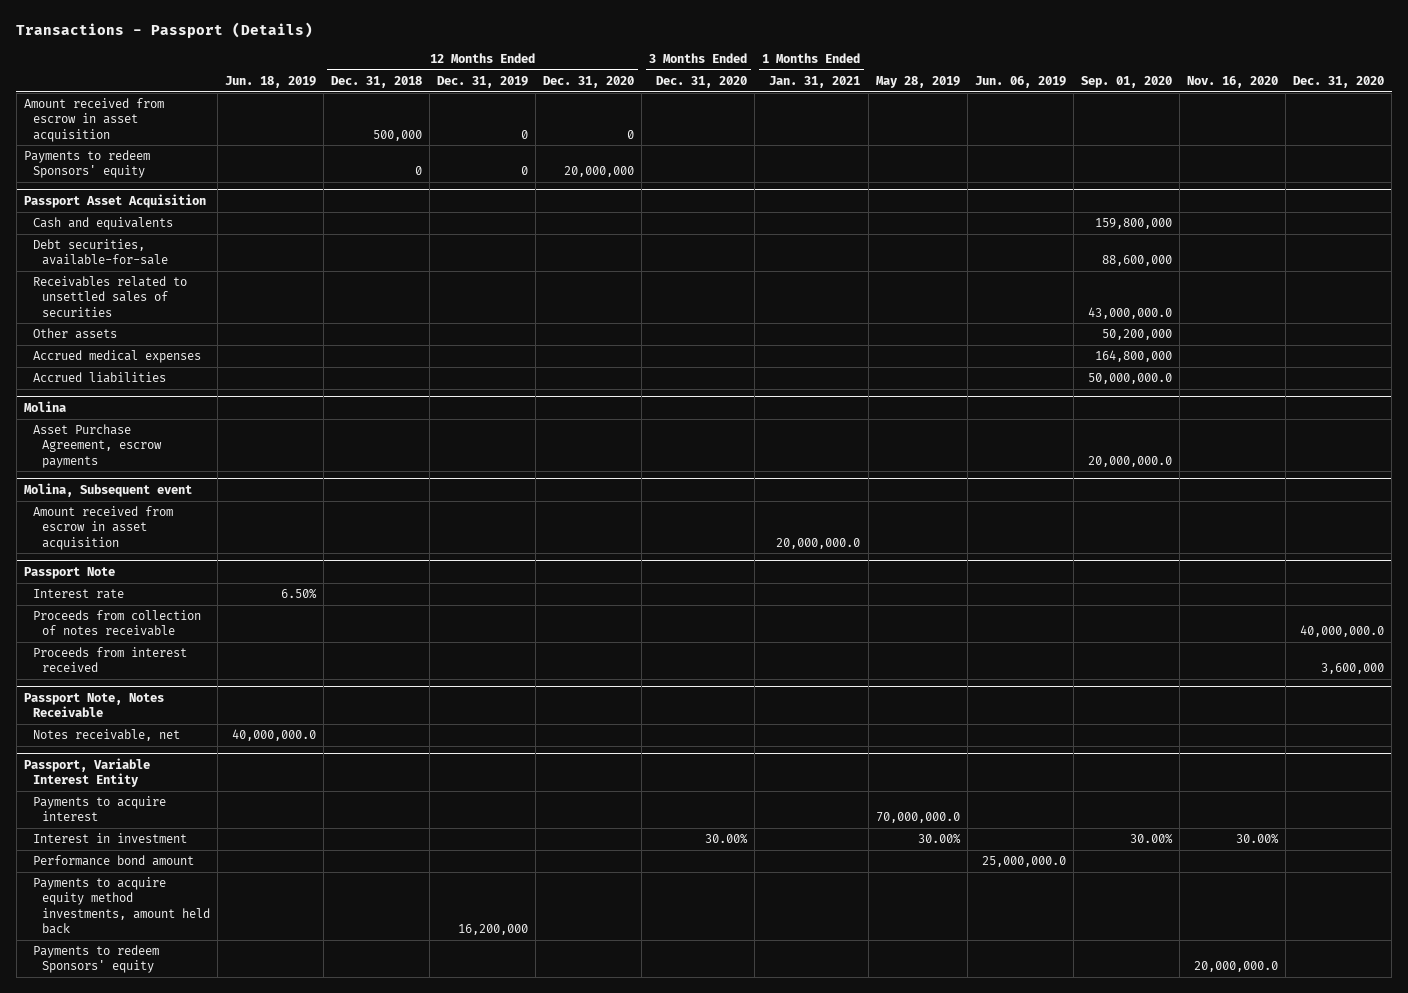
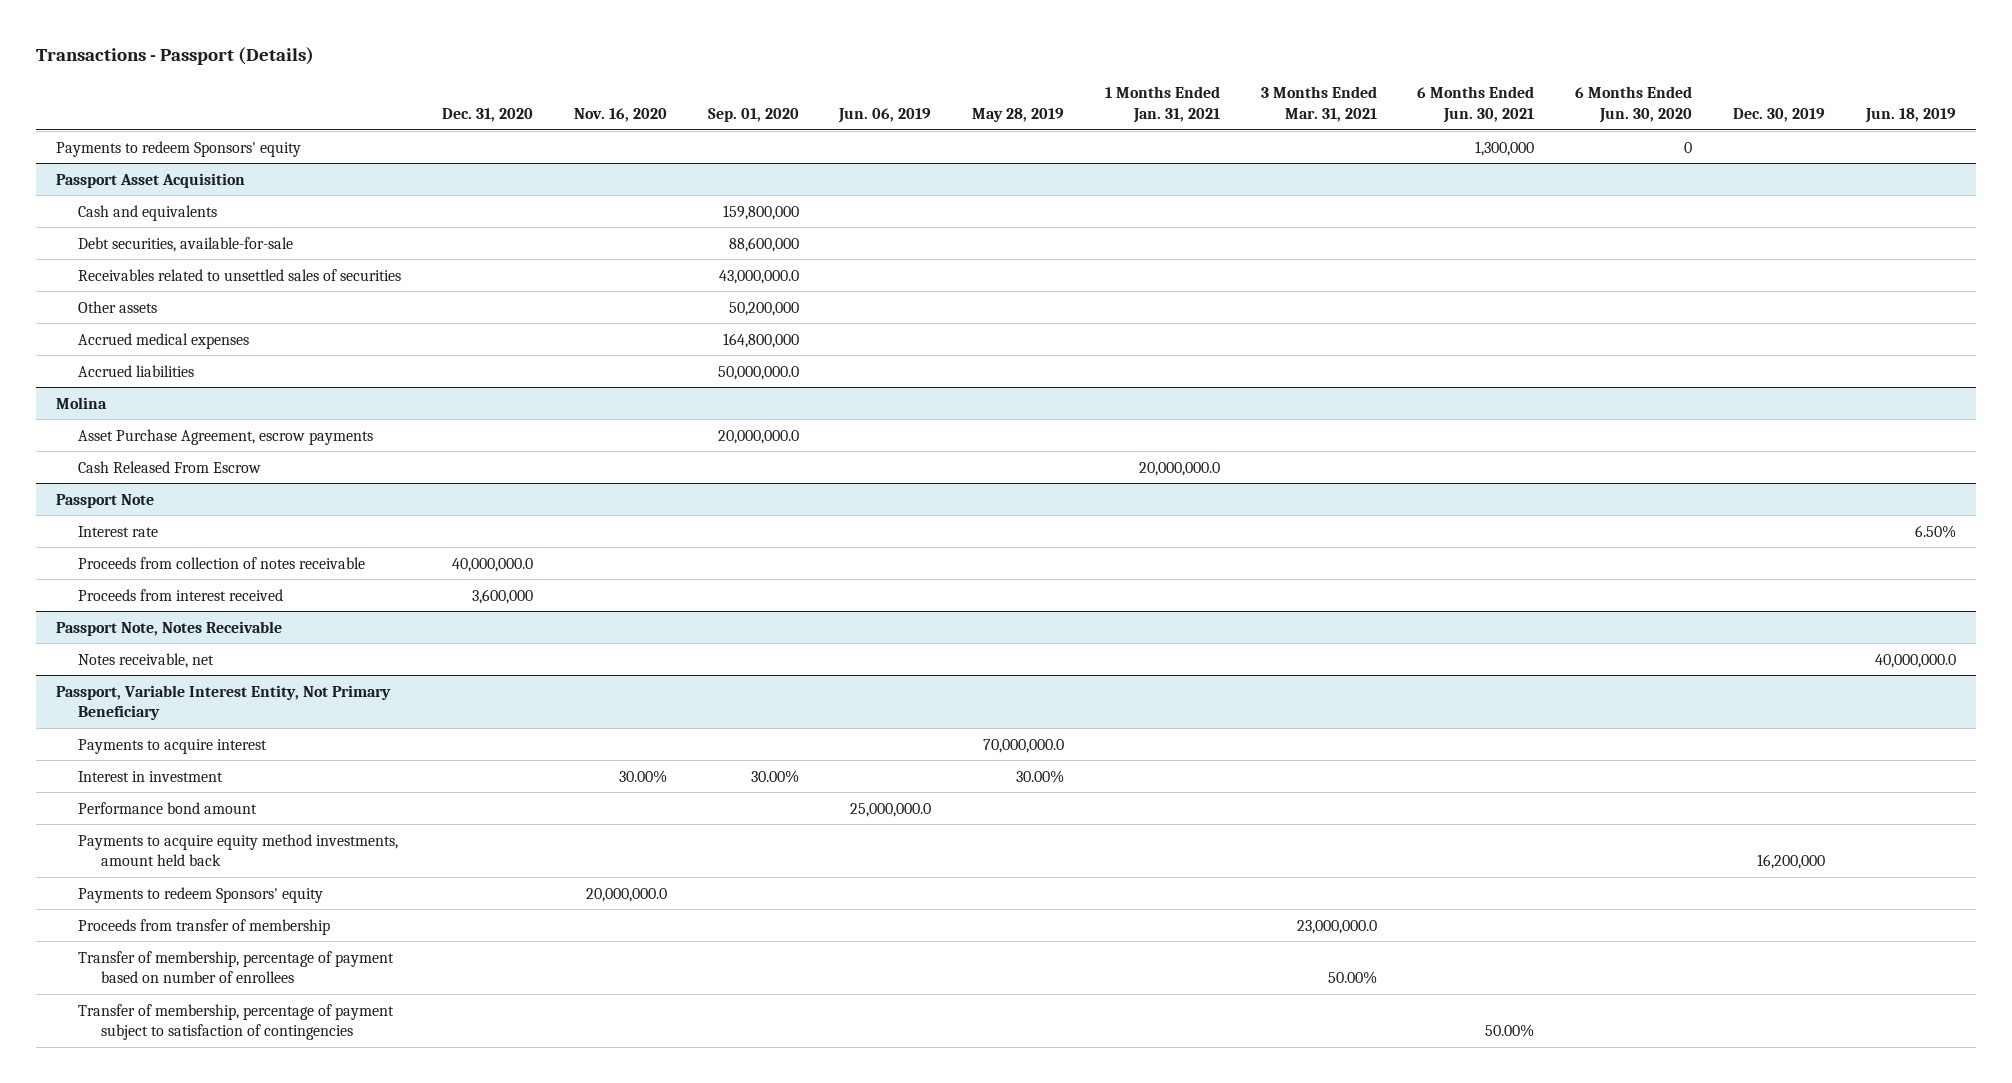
- | Jun. 18, 2019 | 12 Months Ended Dec. 31, 2018 | 12 Months Ended Dec. 31, 2019 | 12 Months Ended Dec. 31, 2020 | 3 Months Ended Dec. 31, 2020 | 1 Months Ended Jan. 31, 2021 | May 28, 2019 | Jun. 06, 2019 | Sep. 01, 2020 | Nov. 16, 2020 | Dec. 31, 2020
+ | Dec. 31, 2020 | Nov. 16, 2020 | Sep. 01, 2020 | Jun. 06, 2019 | May 28, 2019 | 1 Months Ended Jan. 31, 2021 | 3 Months Ended Mar. 31, 2021 | 6 Months Ended Jun. 30, 2021 | 6 Months Ended Jun. 30, 2020 | Dec. 30, 2019 | Jun. 18, 2019
- Amount received from escrow in asset acquisition | | 500,000 | 0 | 0 | | | | | | |
- Molina, Subsequent event
- Amount received from escrow in asset acquisition | | | | | | 20,000,000.0 | | | | |
@ Molina
+ Cash Released From Escrow | | | | | | 20,000,000.0 | | | | |
- Passport, Variable Interest Entity
+ Passport, Variable Interest Entity, Not Primary Beneficiary
+ Proceeds from transfer of membership | | | | | | | 23,000,000.0 | | | |
+ Transfer of membership, percentage of payment based on number of enrollees | | | | | | | 50.00% | | | |
+ Transfer of membership, percentage of payment subject to satisfaction of contingencies | | | | | | | | 50.00% | | |

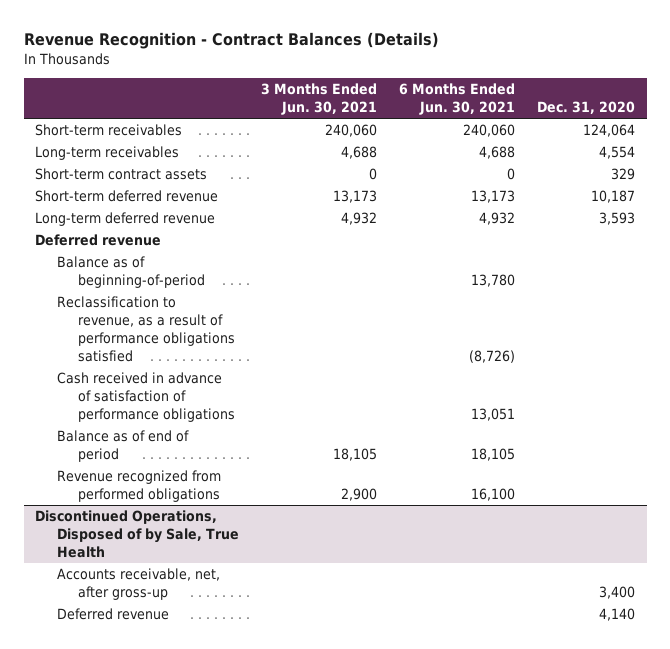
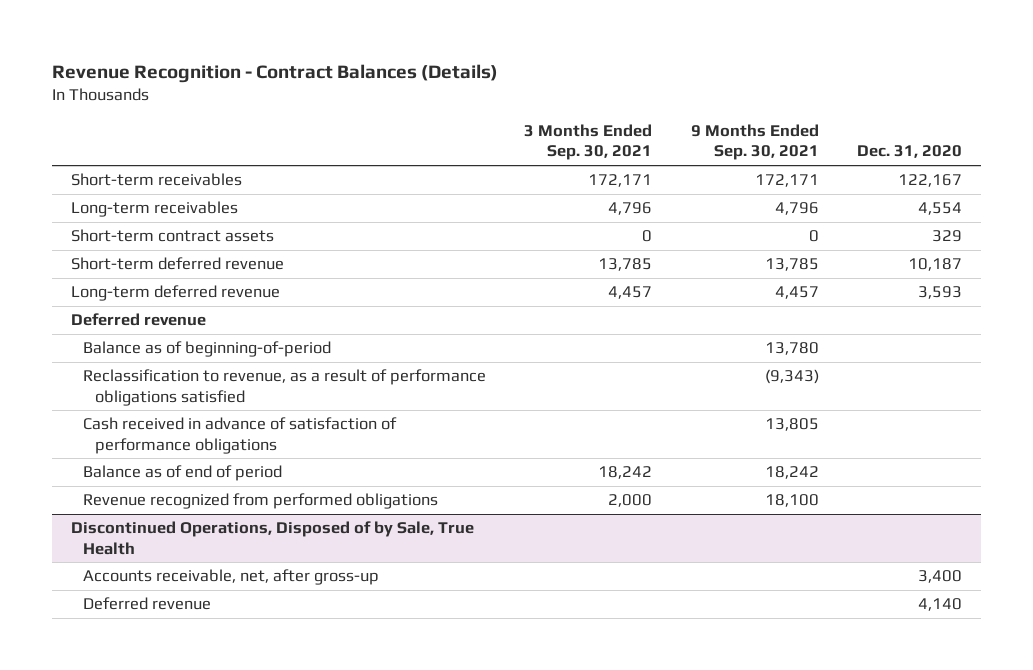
- | 3 Months Ended Jun. 30, 2021 | 6 Months Ended Jun. 30, 2021 | Dec. 31, 2020
+ | 3 Months Ended Sep. 30, 2021 | 9 Months Ended Sep. 30, 2021 | Dec. 31, 2020
- Short-term receivables | 240,060 | 240,060 | 124,064
+ Short-term receivables | 172,171 | 172,171 | 122,167

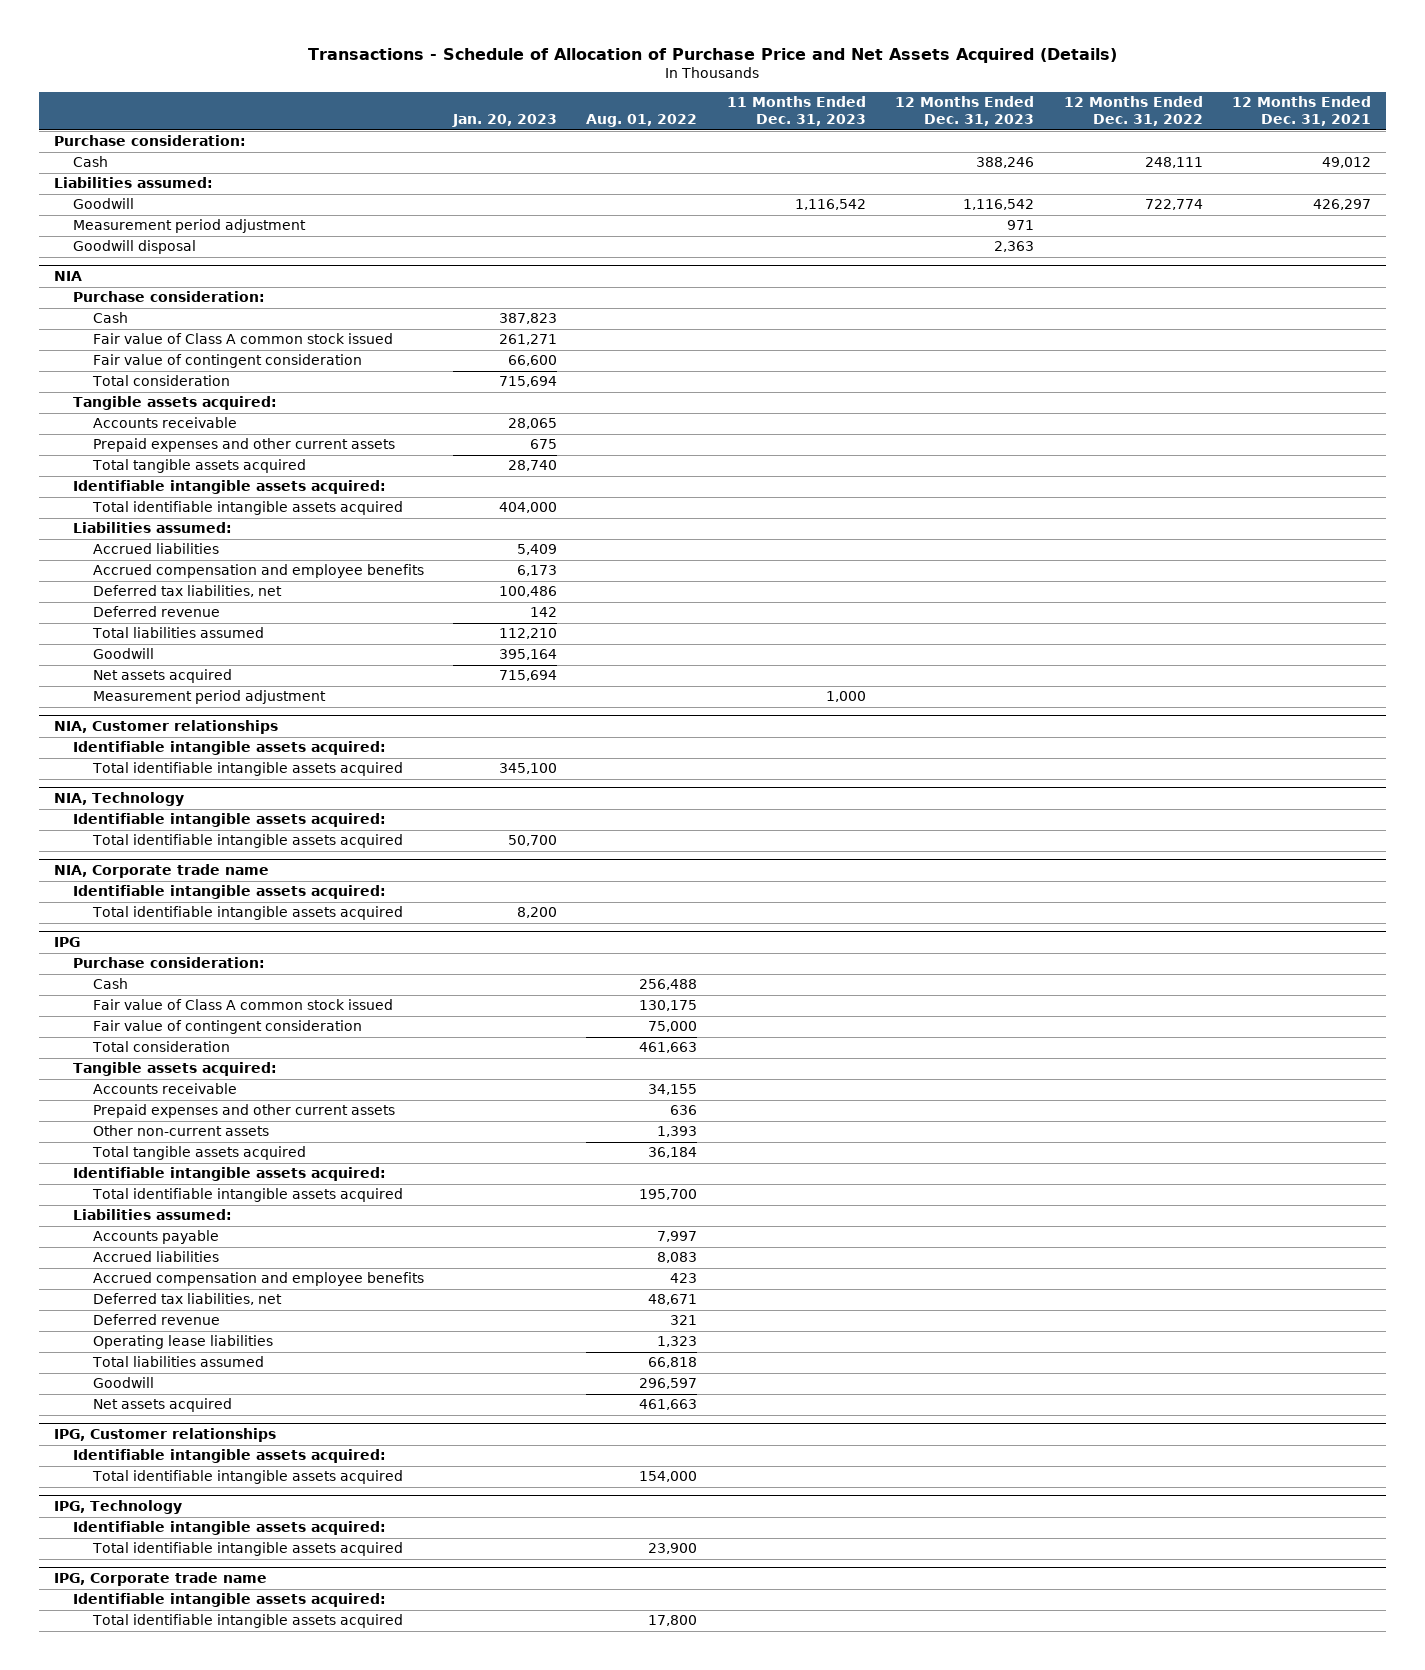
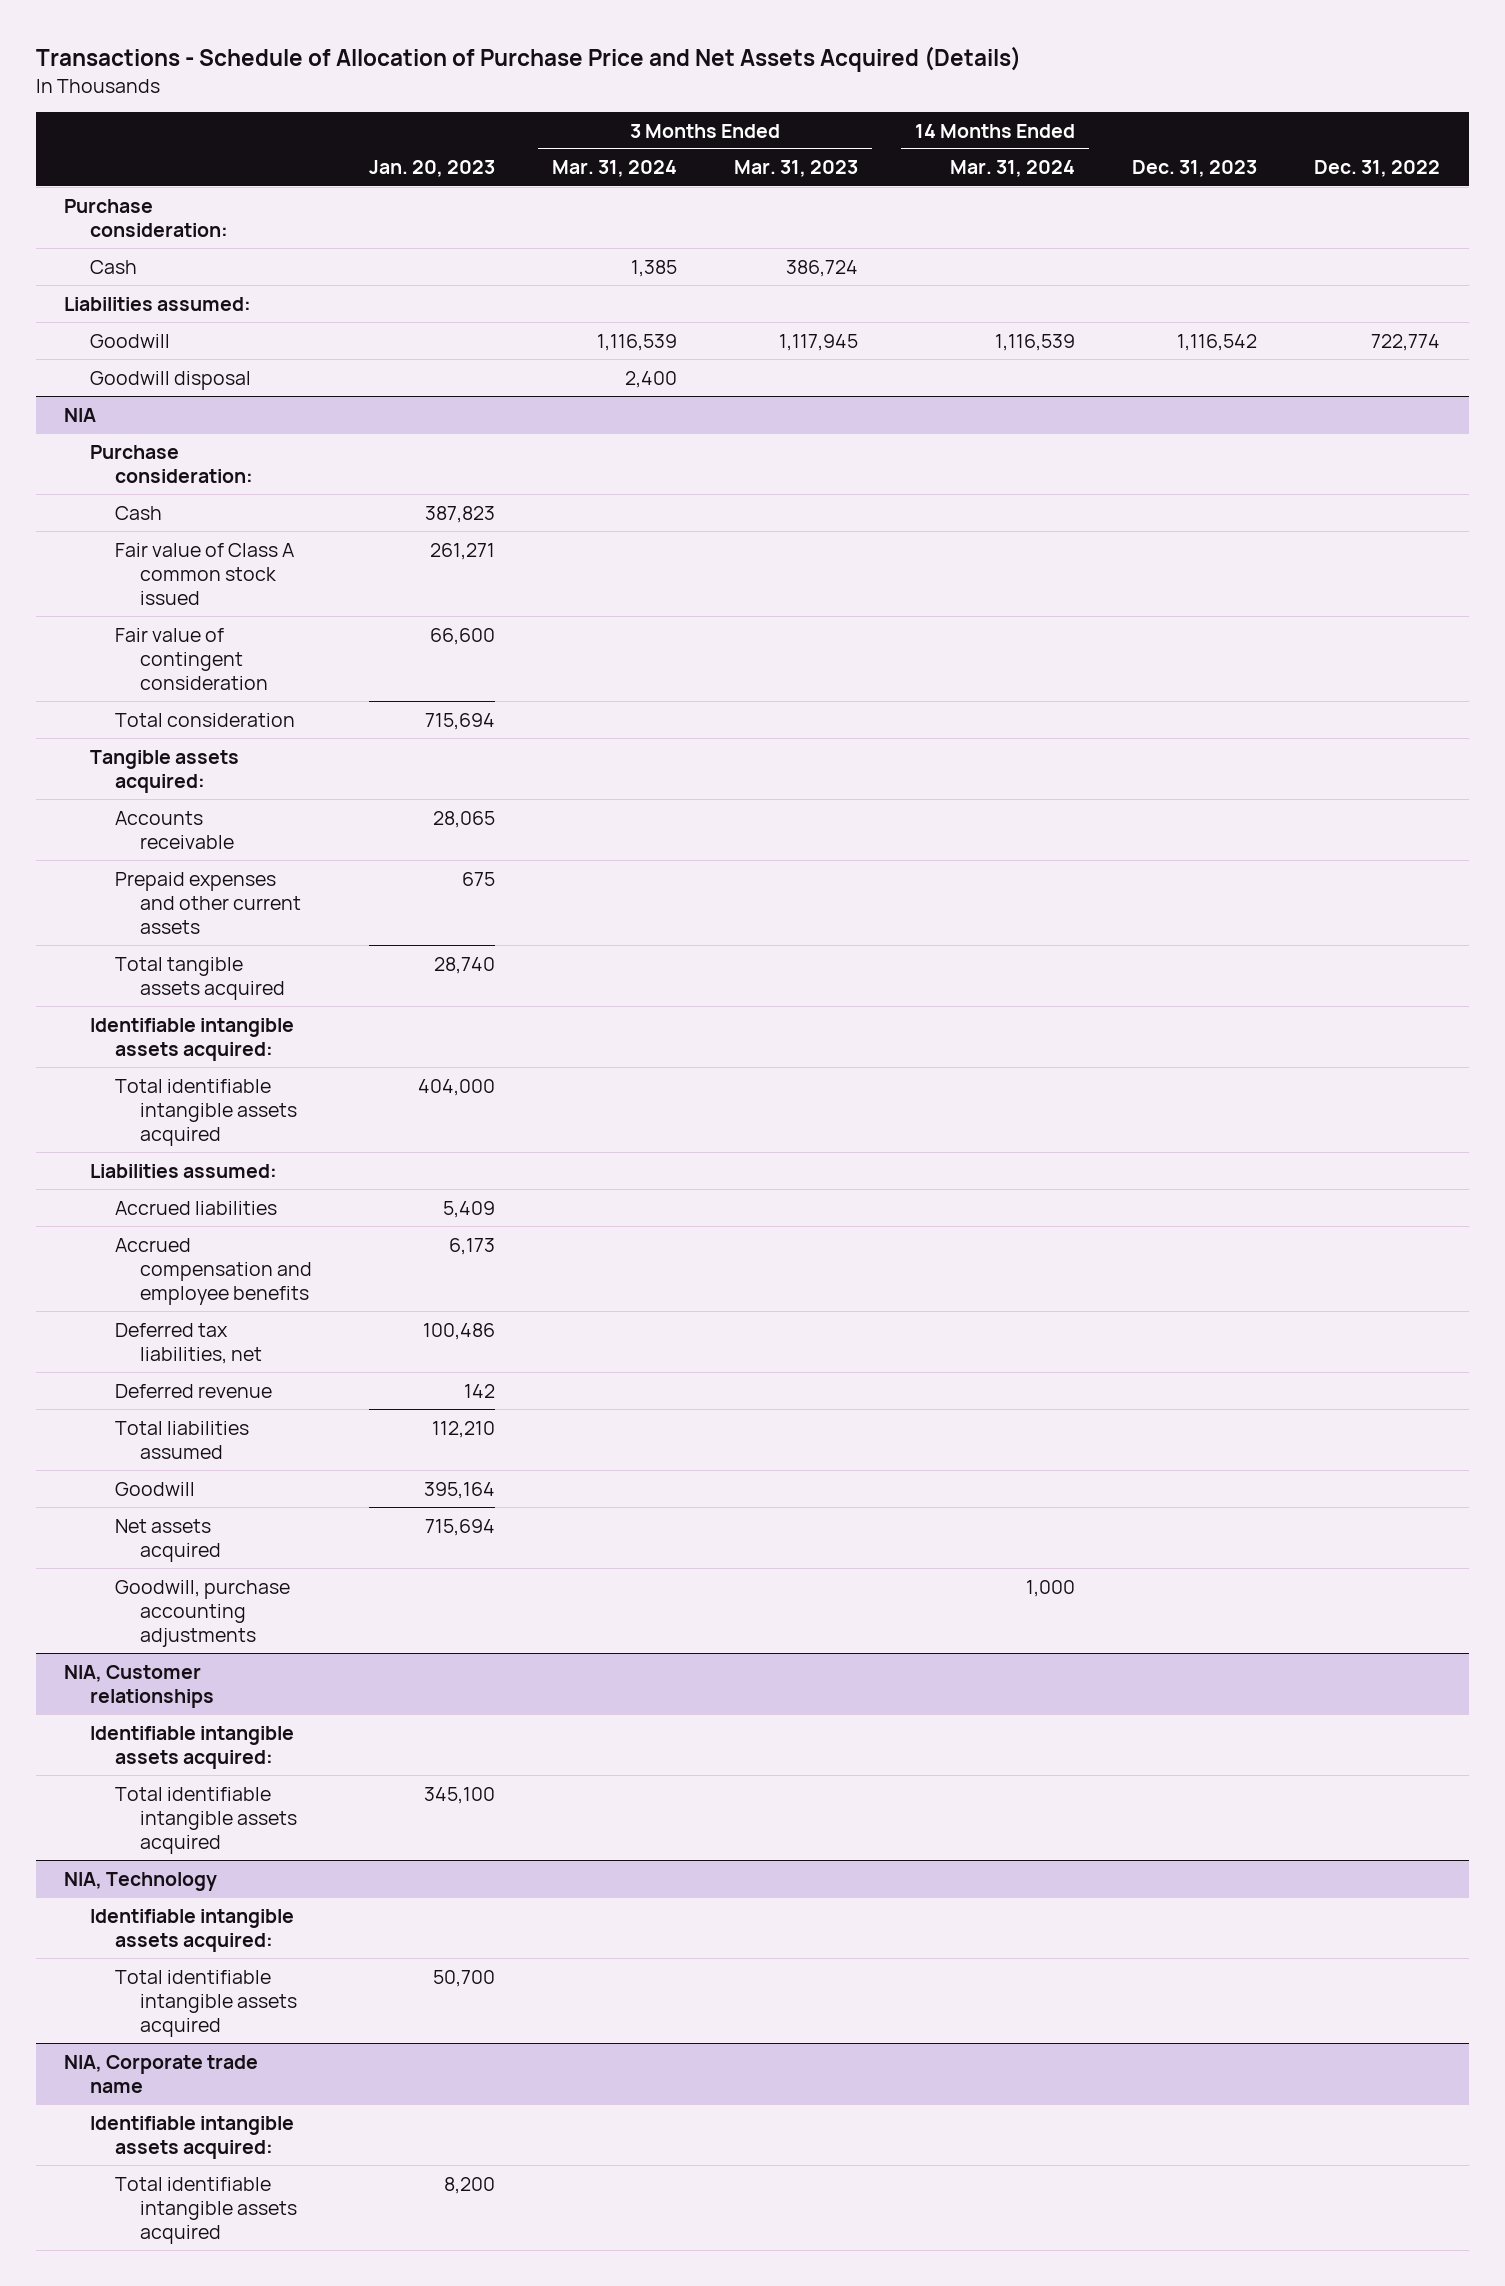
- | Jan. 20, 2023 | Aug. 01, 2022 | 11 Months Ended Dec. 31, 2023 | 12 Months Ended Dec. 31, 2023 | 12 Months Ended Dec. 31, 2022 | 12 Months Ended Dec. 31, 2021
+ | Jan. 20, 2023 | 3 Months Ended Mar. 31, 2024 | 3 Months Ended Mar. 31, 2023 | 14 Months Ended Mar. 31, 2024 | Dec. 31, 2023 | Dec. 31, 2022
- Measurement period adjustment | | | | 971 | |
@ NIA
- Measurement period adjustment | | | 1,000 | | |
+ Goodwill, purchase accounting adjustments | | | | 1,000 | |
- IPG
- Purchase consideration:
- Cash | | 256,488 | | | |
- Fair value of Class A common stock issued | | 130,175 | | | |
- Fair value of contingent consideration | | 75,000 | | | |
- Total consideration | | 461,663 | | | |
- Tangible assets acquired:
- Accounts receivable | | 34,155 | | | |
- Prepaid expenses and other current assets | | 636 | | | |
- Other non-current assets | | 1,393 | | | |
- Total tangible assets acquired | | 36,184 | | | |
- Identifiable intangible assets acquired:
- Total identifiable intangible assets acquired | | 195,700 | | | |
- Liabilities assumed:
- Accounts payable | | 7,997 | | | |
- Accrued liabilities | | 8,083 | | | |
- Accrued compensation and employee benefits | | 423 | | | |
- Deferred tax liabilities, net | | 48,671 | | | |
- Deferred revenue | | 321 | | | |
- Operating lease liabilities | | 1,323 | | | |
- Total liabilities assumed | | 66,818 | | | |
- Goodwill | | 296,597 | | | |
- Net assets acquired | | 461,663 | | | |
- IPG, Customer relationships
- Identifiable intangible assets acquired:
- Total identifiable intangible assets acquired | | 154,000 | | | |
- IPG, Technology
- Identifiable intangible assets acquired:
- Total identifiable intangible assets acquired | | 23,900 | | | |
- IPG, Corporate trade name
- Identifiable intangible assets acquired:
- Total identifiable intangible assets acquired | | 17,800 | | | |

